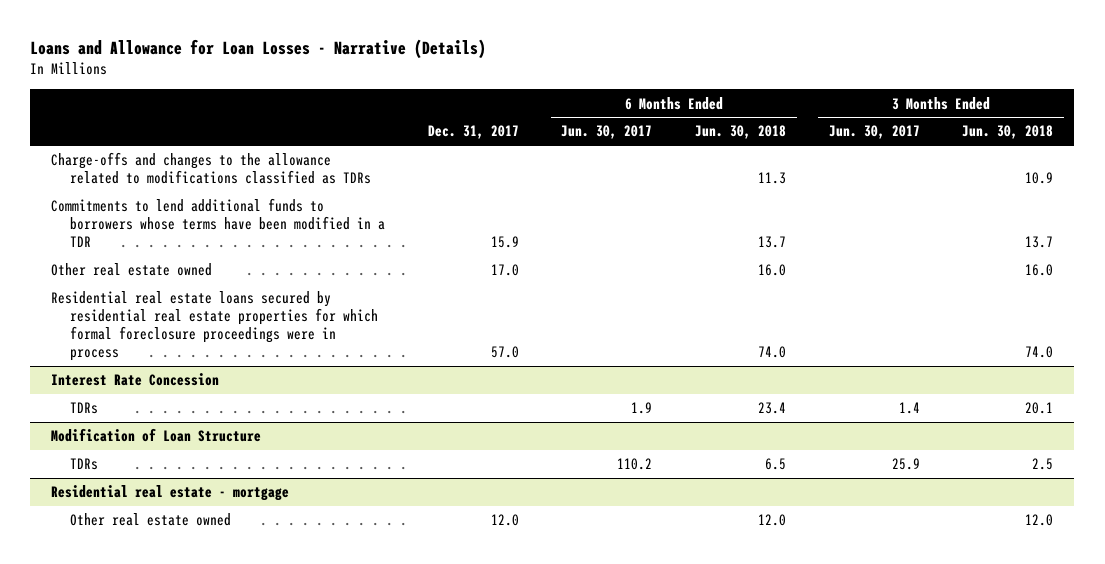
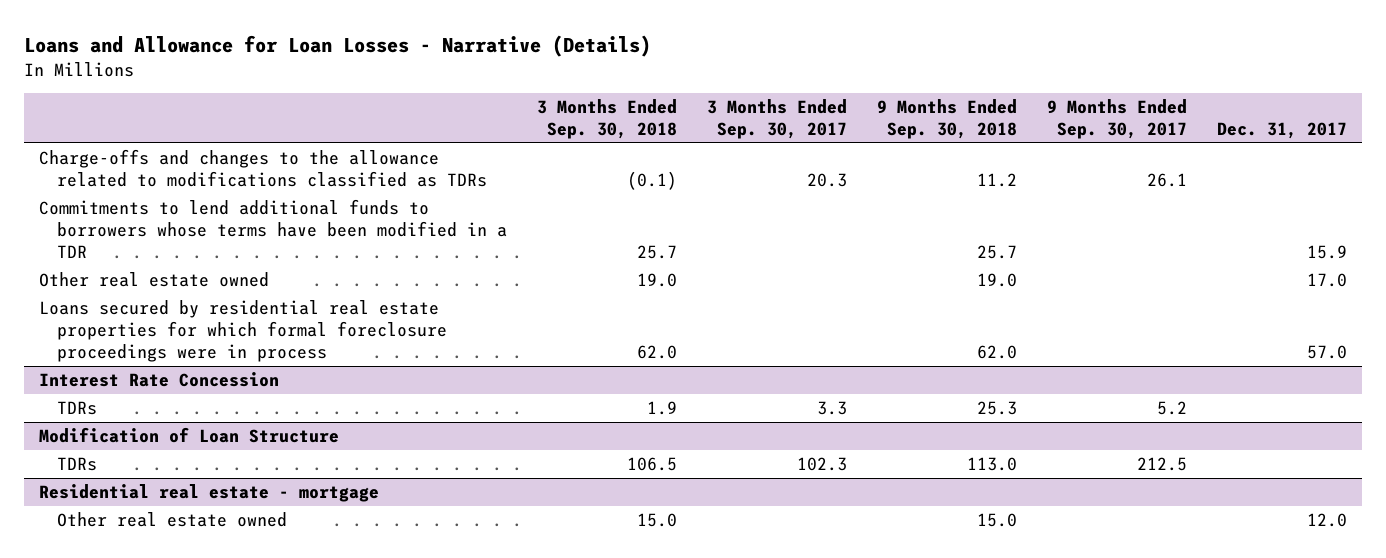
- | Dec. 31, 2017 | 6 Months Ended Jun. 30, 2017 | 6 Months Ended Jun. 30, 2018 | 3 Months Ended Jun. 30, 2017 | 3 Months Ended Jun. 30, 2018
+ | 3 Months Ended Sep. 30, 2018 | 3 Months Ended Sep. 30, 2017 | 9 Months Ended Sep. 30, 2018 | 9 Months Ended Sep. 30, 2017 | Dec. 31, 2017
- Residential real estate loans secured by residential real estate properties for which formal foreclosure proceedings were in process | 57.0 | | 74.0 | | 74.0
+ Loans secured by residential real estate properties for which formal foreclosure proceedings were in process | 62.0 | | 62.0 | | 57.0

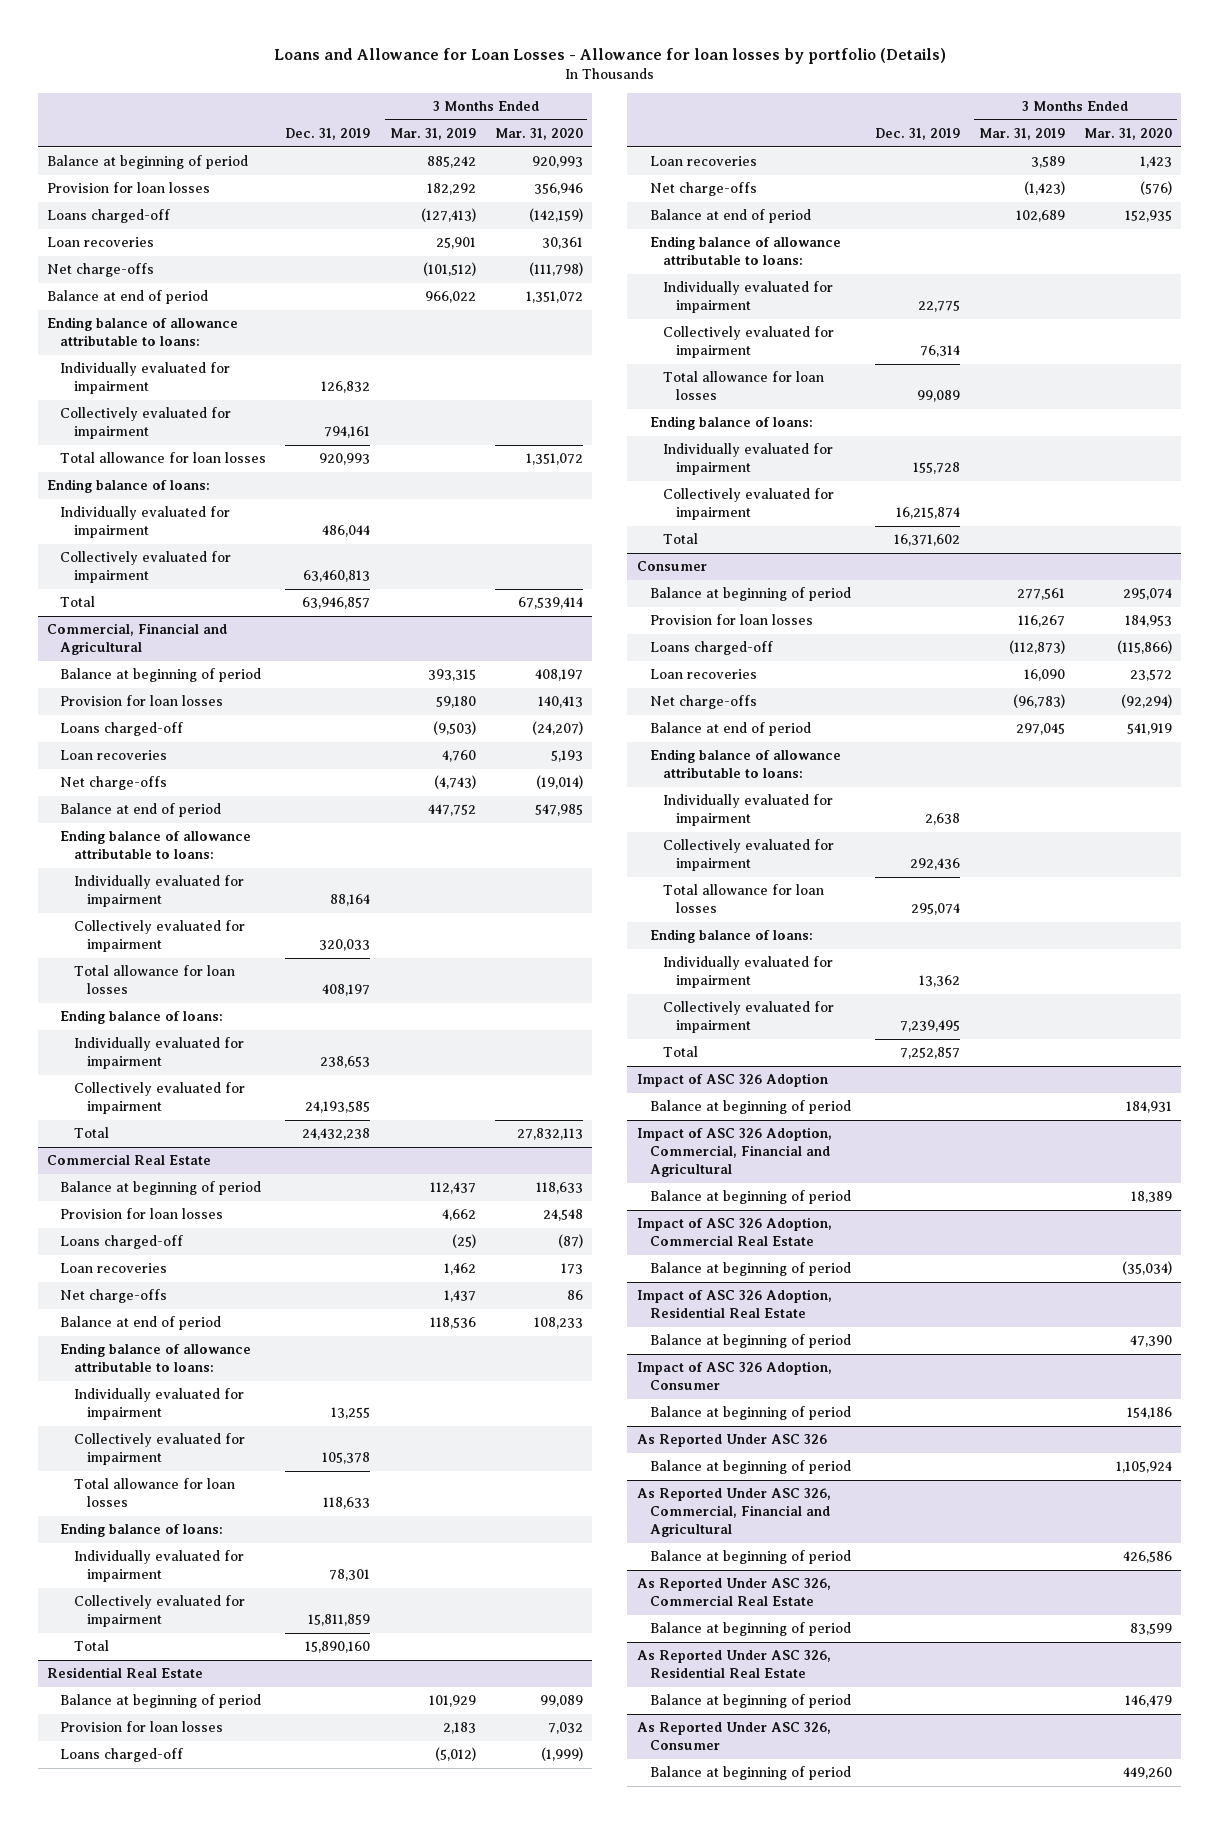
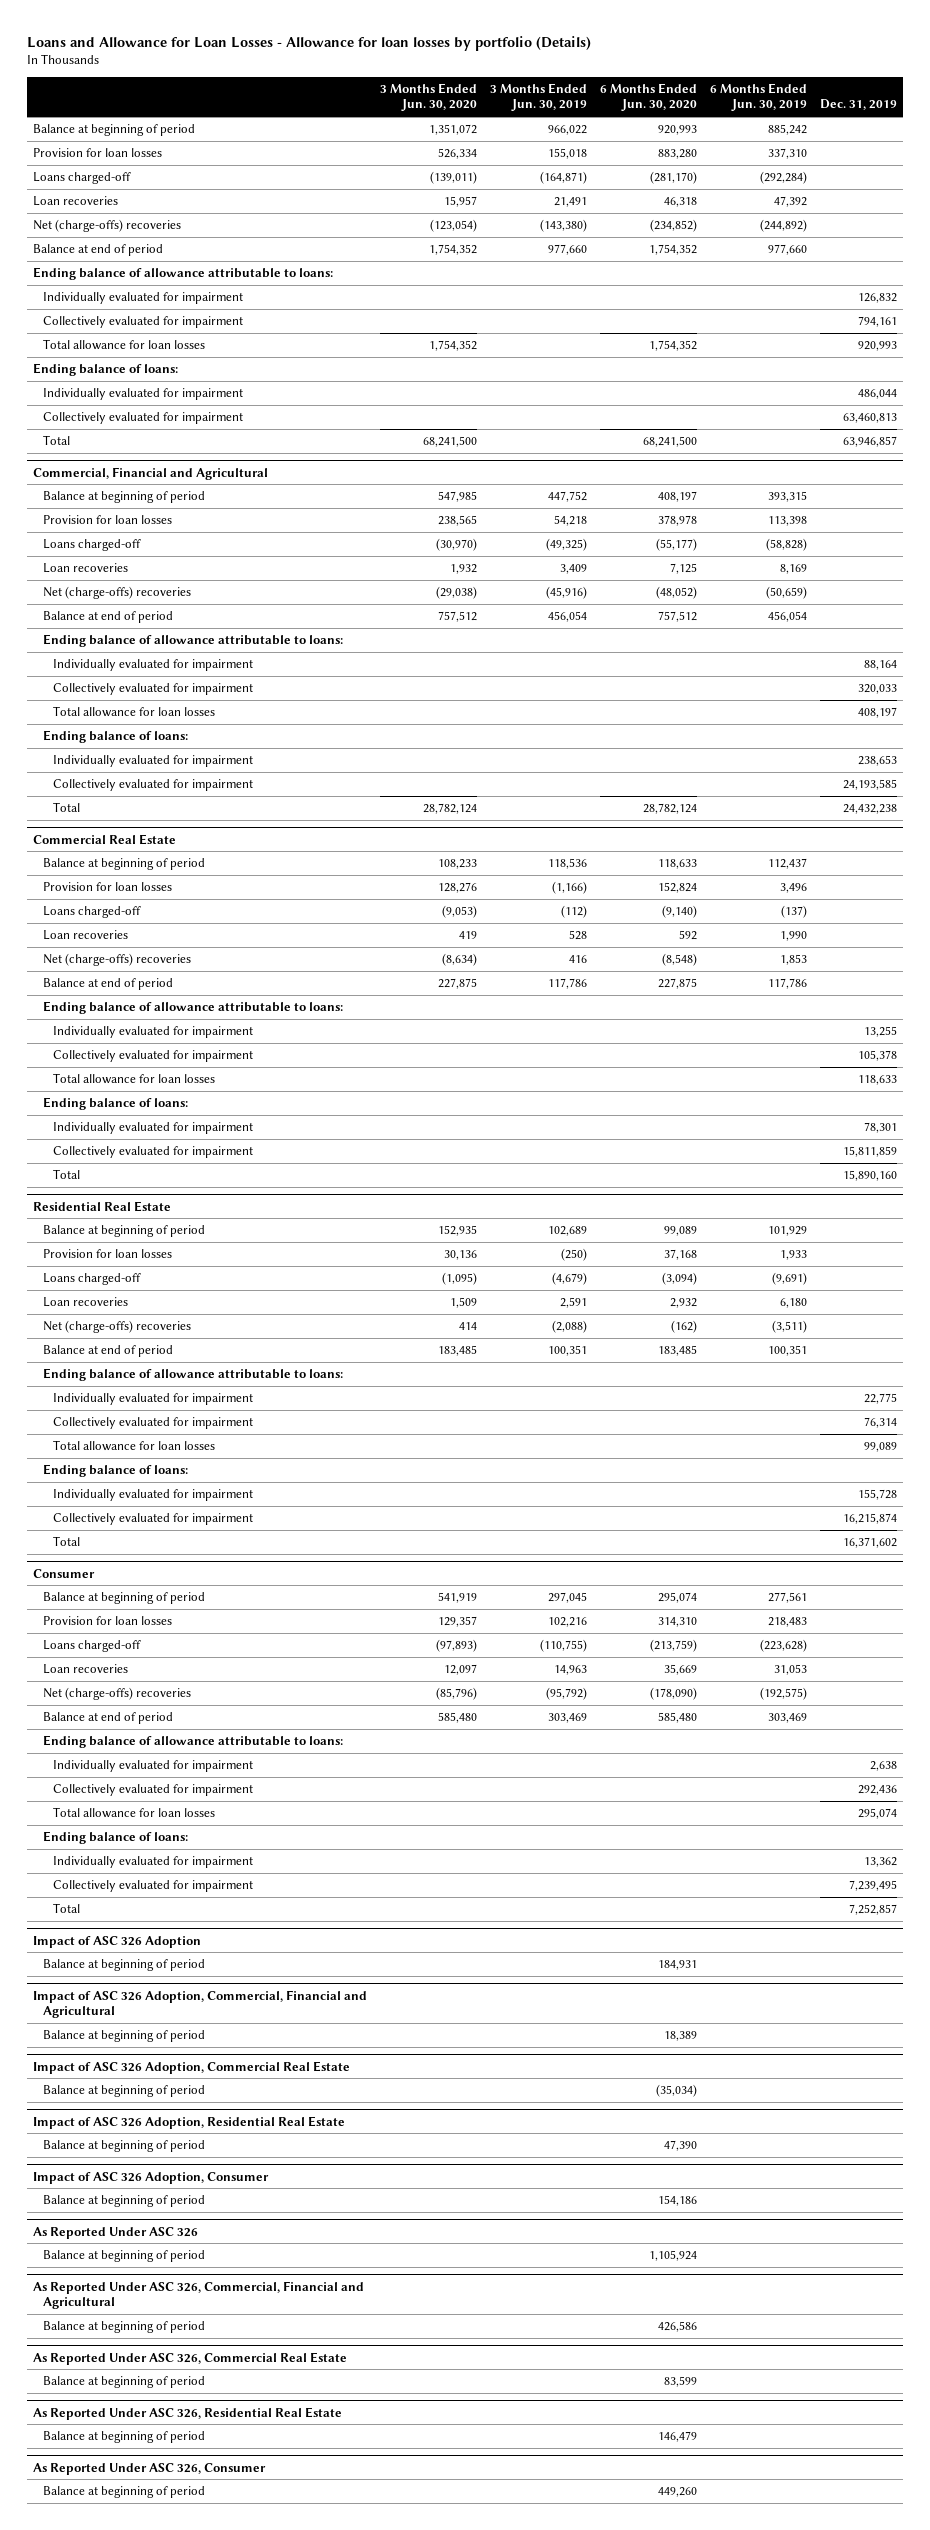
- | Dec. 31, 2019 | 3 Months Ended Mar. 31, 2019 | 3 Months Ended Mar. 31, 2020
+ | 3 Months Ended Jun. 30, 2020 | 3 Months Ended Jun. 30, 2019 | 6 Months Ended Jun. 30, 2020 | 6 Months Ended Jun. 30, 2019 | Dec. 31, 2019
- Net charge-offs | | (101,512) | (111,798)
+ Net (charge-offs) recoveries | (123,054) | (143,380) | (234,852) | (244,892) |
@ Commercial, Financial and Agricultural
- Net charge-offs | | (4,743) | (19,014)
+ Net (charge-offs) recoveries | (29,038) | (45,916) | (48,052) | (50,659) |
@ Commercial Real Estate
- Net charge-offs | | 1,437 | 86
+ Net (charge-offs) recoveries | (8,634) | 416 | (8,548) | 1,853 |
@ Residential Real Estate
- Net charge-offs | | (1,423) | (576)
+ Net (charge-offs) recoveries | 414 | (2,088) | (162) | (3,511) |
@ Consumer
- Net charge-offs | | (96,783) | (92,294)
+ Net (charge-offs) recoveries | (85,796) | (95,792) | (178,090) | (192,575) |

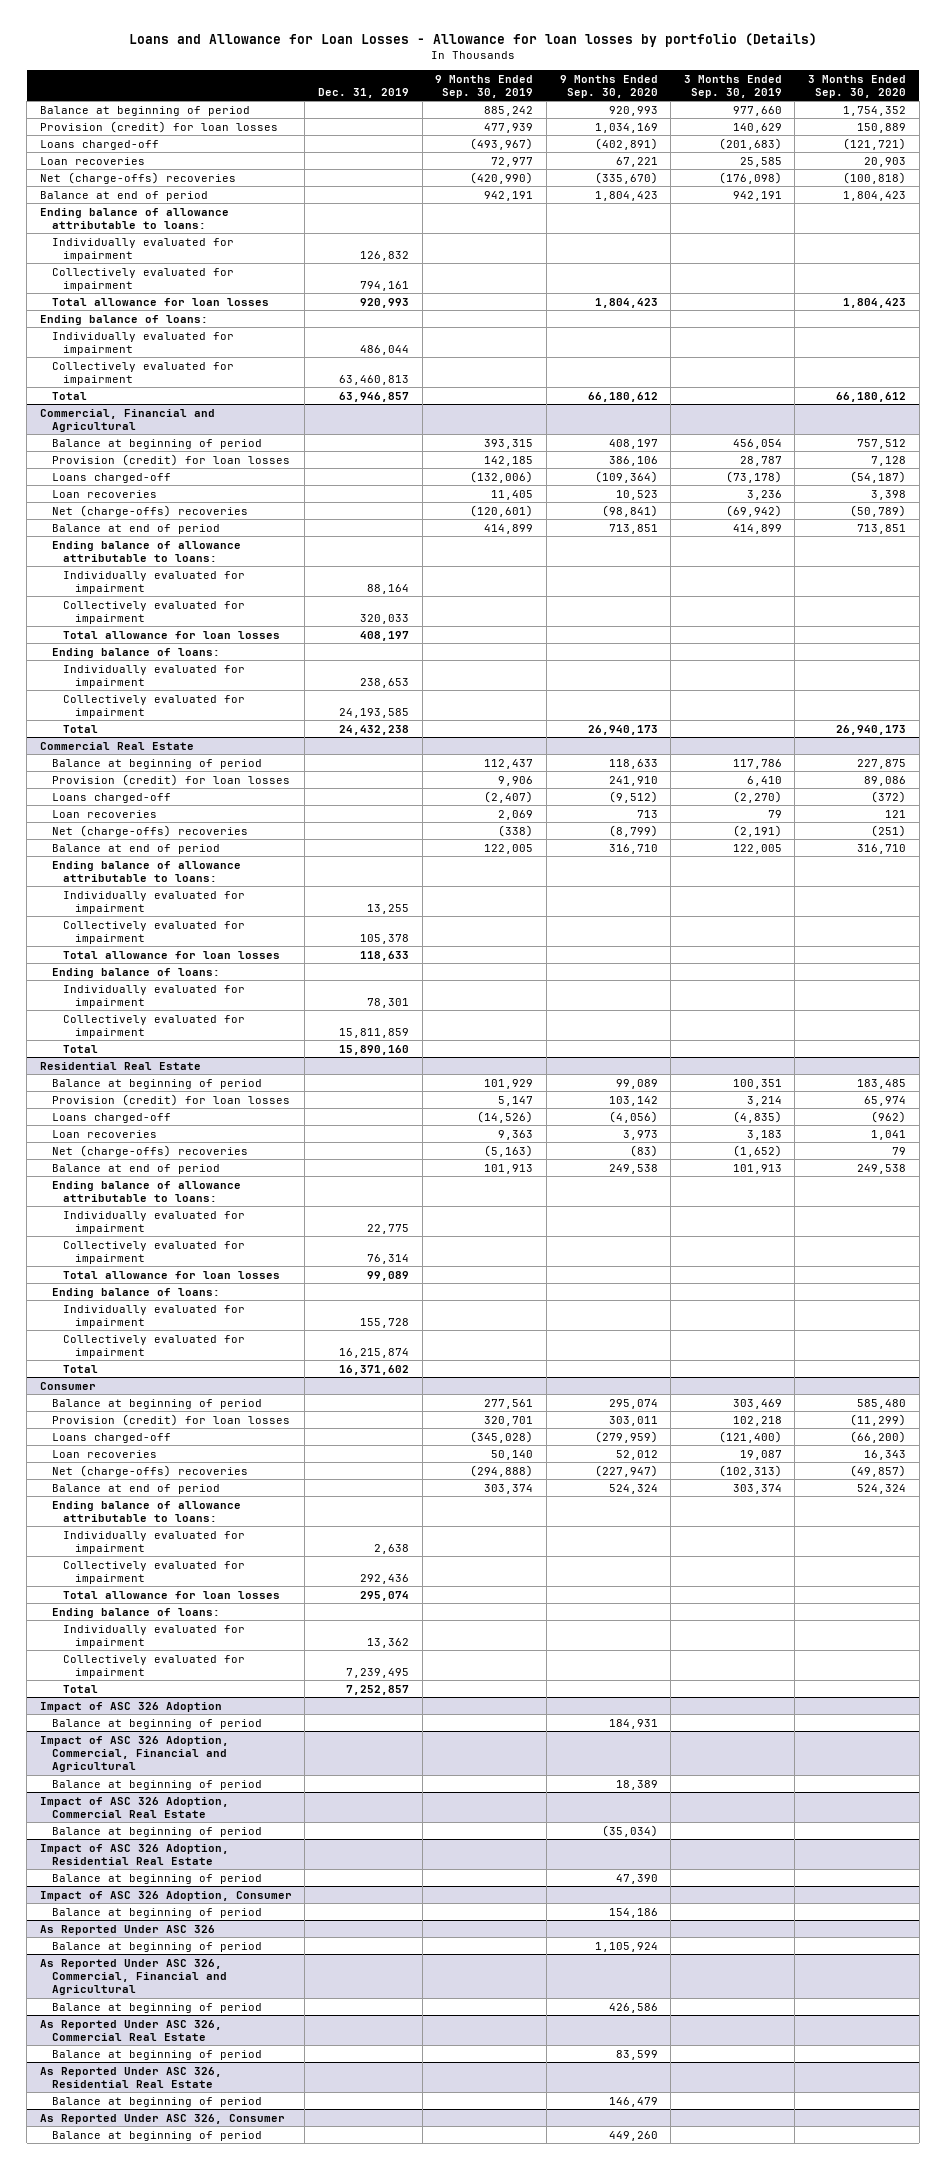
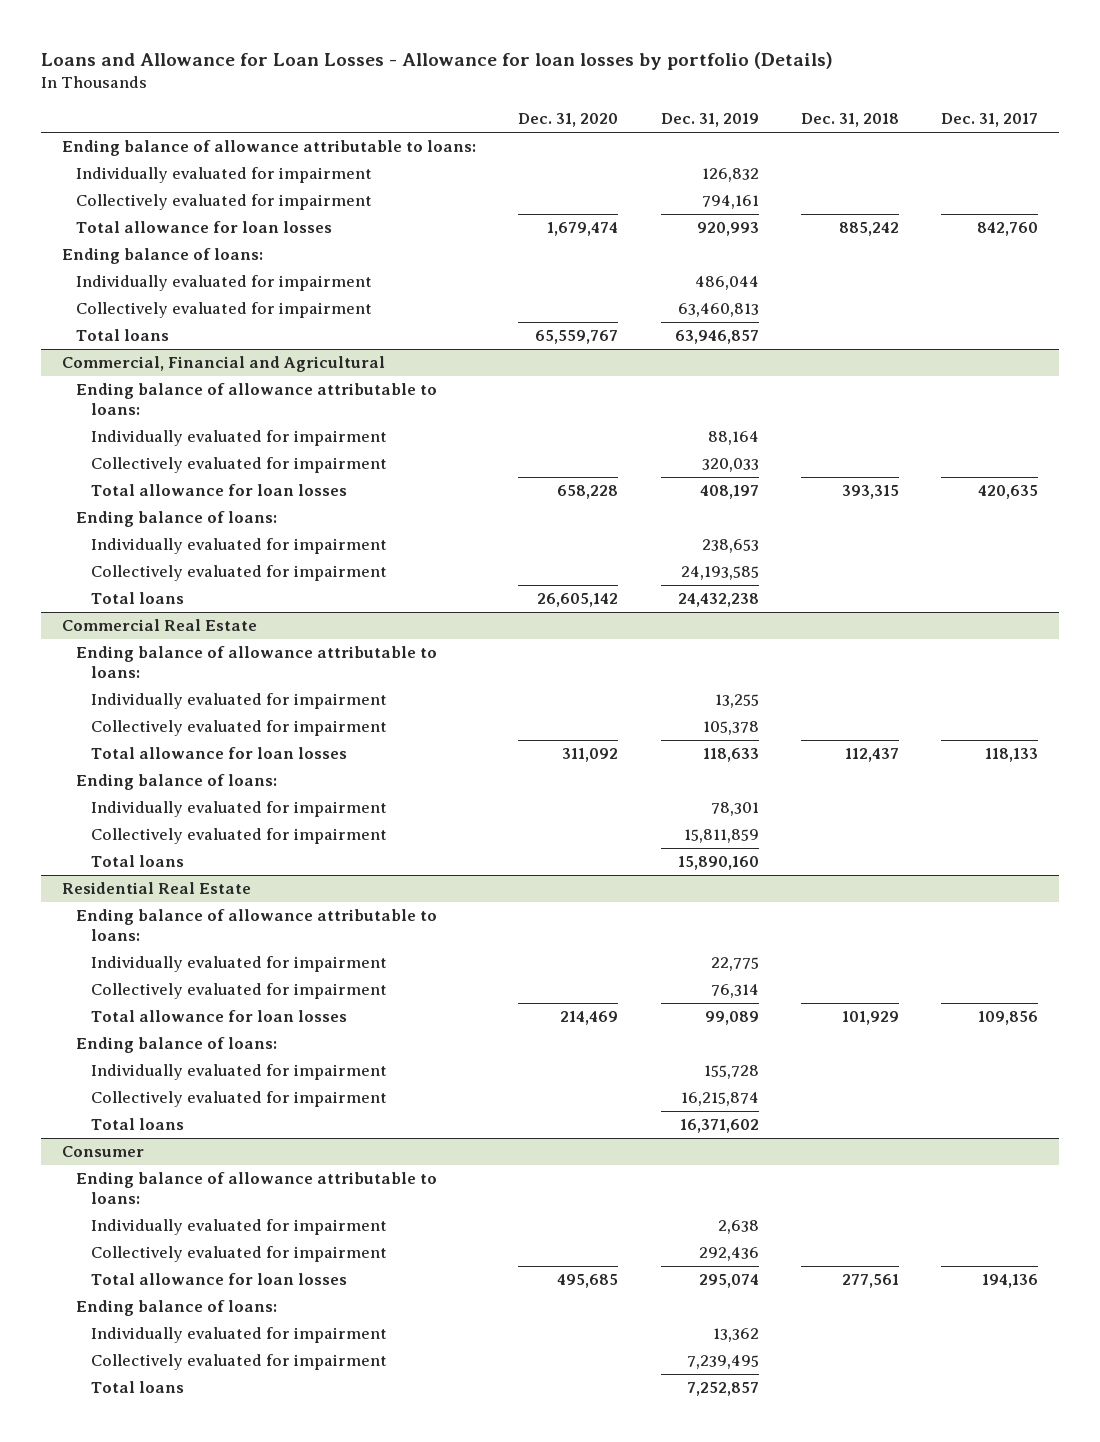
- | Dec. 31, 2019 | 9 Months Ended Sep. 30, 2019 | 9 Months Ended Sep. 30, 2020 | 3 Months Ended Sep. 30, 2019 | 3 Months Ended Sep. 30, 2020
+ | Dec. 31, 2020 | Dec. 31, 2019 | Dec. 31, 2018 | Dec. 31, 2017
- Balance at beginning of period | | 885,242 | 920,993 | 977,660 | 1,754,352
- Provision (credit) for loan losses | | 477,939 | 1,034,169 | 140,629 | 150,889
- Loans charged-off | | (493,967) | (402,891) | (201,683) | (121,721)
- Loan recoveries | | 72,977 | 67,221 | 25,585 | 20,903
- Net (charge-offs) recoveries | | (420,990) | (335,670) | (176,098) | (100,818)
- Balance at end of period | | 942,191 | 1,804,423 | 942,191 | 1,804,423
- Total | 63,946,857 | | 66,180,612 | | 66,180,612
+ Total loans | 65,559,767 | 63,946,857 | |
@ Commercial, Financial and Agricultural
- Balance at beginning of period | | 393,315 | 408,197 | 456,054 | 757,512
- Provision (credit) for loan losses | | 142,185 | 386,106 | 28,787 | 7,128
- Loans charged-off | | (132,006) | (109,364) | (73,178) | (54,187)
- Loan recoveries | | 11,405 | 10,523 | 3,236 | 3,398
- Net (charge-offs) recoveries | | (120,601) | (98,841) | (69,942) | (50,789)
- Balance at end of period | | 414,899 | 713,851 | 414,899 | 713,851
- Total | 24,432,238 | | 26,940,173 | | 26,940,173
+ Total loans | 26,605,142 | 24,432,238 | |
@ Commercial Real Estate
- Balance at beginning of period | | 112,437 | 118,633 | 117,786 | 227,875
- Provision (credit) for loan losses | | 9,906 | 241,910 | 6,410 | 89,086
- Loans charged-off | | (2,407) | (9,512) | (2,270) | (372)
- Loan recoveries | | 2,069 | 713 | 79 | 121
- Net (charge-offs) recoveries | | (338) | (8,799) | (2,191) | (251)
- Balance at end of period | | 122,005 | 316,710 | 122,005 | 316,710
- Total | 15,890,160 | | | |
+ Total loans | | 15,890,160 | |
@ Residential Real Estate
- Balance at beginning of period | | 101,929 | 99,089 | 100,351 | 183,485
- Provision (credit) for loan losses | | 5,147 | 103,142 | 3,214 | 65,974
- Loans charged-off | | (14,526) | (4,056) | (4,835) | (962)
- Loan recoveries | | 9,363 | 3,973 | 3,183 | 1,041
- Net (charge-offs) recoveries | | (5,163) | (83) | (1,652) | 79
- Balance at end of period | | 101,913 | 249,538 | 101,913 | 249,538
- Total | 16,371,602 | | | |
+ Total loans | | 16,371,602 | |
@ Consumer
- Balance at beginning of period | | 277,561 | 295,074 | 303,469 | 585,480
- Provision (credit) for loan losses | | 320,701 | 303,011 | 102,218 | (11,299)
- Loans charged-off | | (345,028) | (279,959) | (121,400) | (66,200)
- Loan recoveries | | 50,140 | 52,012 | 19,087 | 16,343
- Net (charge-offs) recoveries | | (294,888) | (227,947) | (102,313) | (49,857)
- Balance at end of period | | 303,374 | 524,324 | 303,374 | 524,324
- Total | 7,252,857 | | | |
- Impact of ASC 326 Adoption
- Balance at beginning of period | | | 184,931 | |
- Impact of ASC 326 Adoption, Commercial, Financial and Agricultural
- Balance at beginning of period | | | 18,389 | |
- Impact of ASC 326 Adoption, Commercial Real Estate
- Balance at beginning of period | | | (35,034) | |
- Impact of ASC 326 Adoption, Residential Real Estate
- Balance at beginning of period | | | 47,390 | |
- Impact of ASC 326 Adoption, Consumer
- Balance at beginning of period | | | 154,186 | |
- As Reported Under ASC 326
- Balance at beginning of period | | | 1,105,924 | |
- As Reported Under ASC 326, Commercial, Financial and Agricultural
- Balance at beginning of period | | | 426,586 | |
- As Reported Under ASC 326, Commercial Real Estate
- Balance at beginning of period | | | 83,599 | |
- As Reported Under ASC 326, Residential Real Estate
- Balance at beginning of period | | | 146,479 | |
- As Reported Under ASC 326, Consumer
- Balance at beginning of period | | | 449,260 | |
@ Consumer
+ Total loans | | 7,252,857 | |

